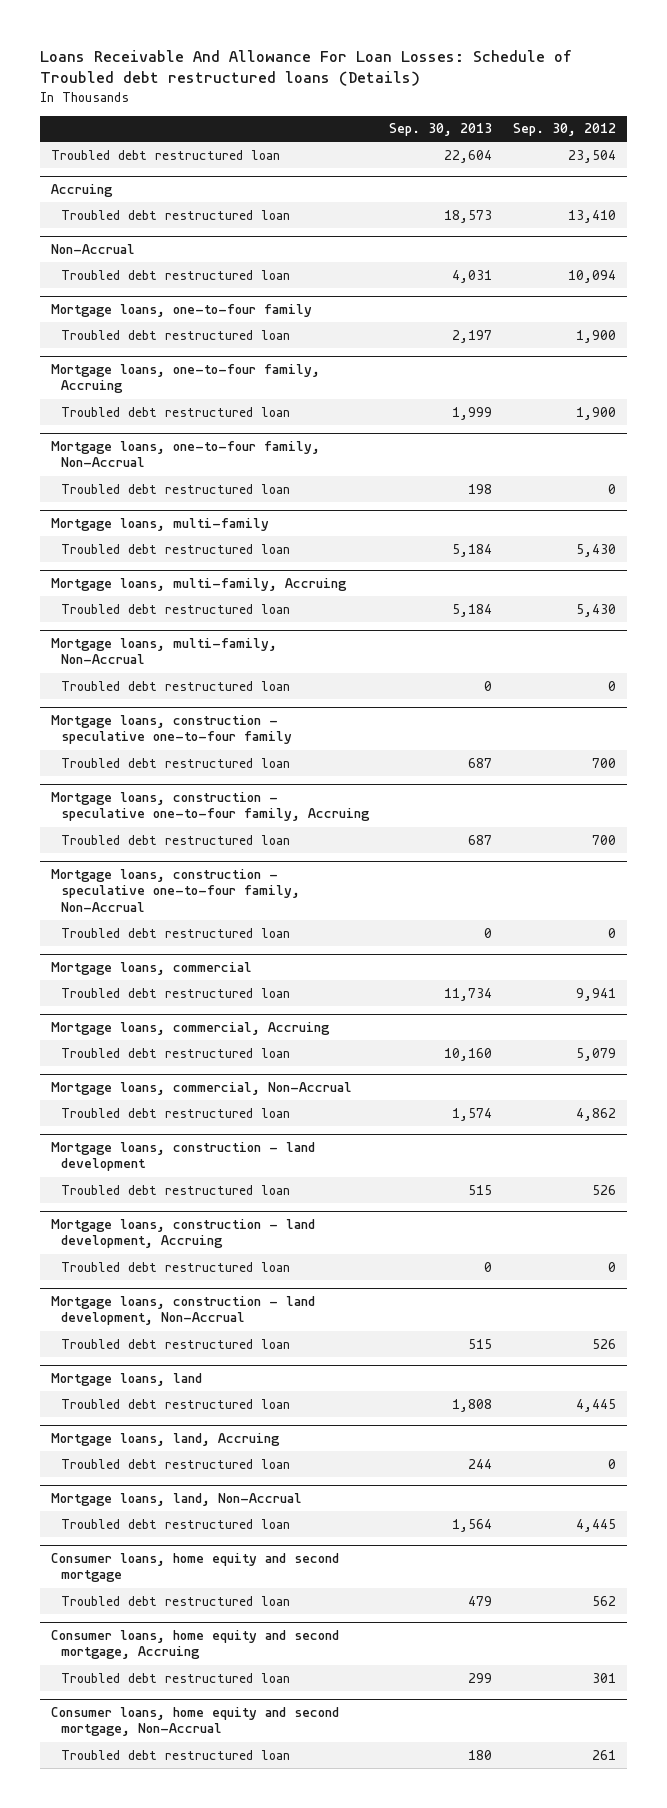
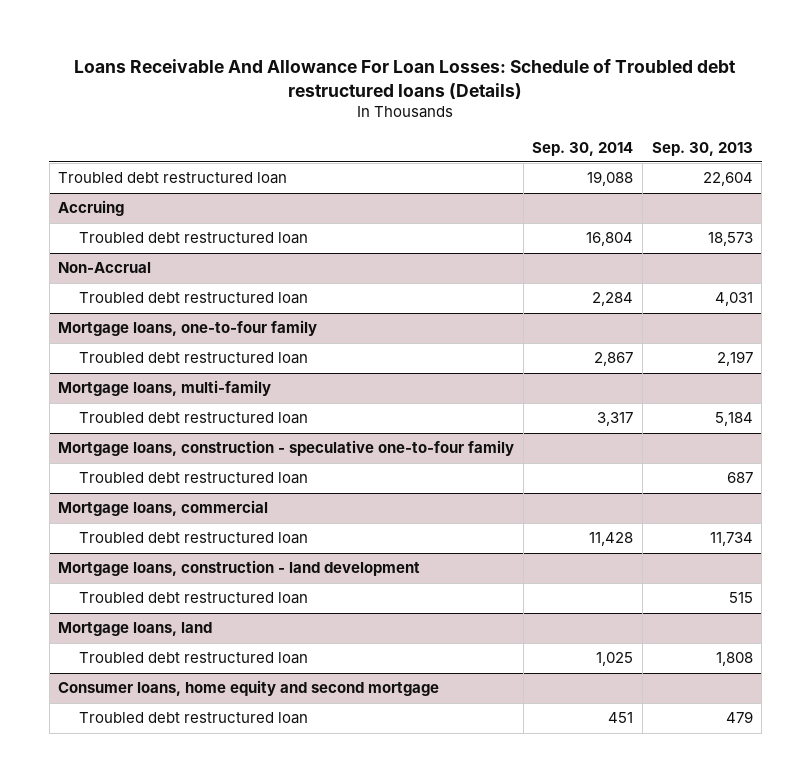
- | Sep. 30, 2013 | Sep. 30, 2012
+ | Sep. 30, 2014 | Sep. 30, 2013
- Mortgage loans, one-to-four family, Accruing
- Troubled debt restructured loan | 1,999 | 1,900
- Mortgage loans, one-to-four family, Non-Accrual
- Troubled debt restructured loan | 198 | 0
- Mortgage loans, multi-family, Accruing
- Troubled debt restructured loan | 5,184 | 5,430
- Mortgage loans, multi-family, Non-Accrual
- Troubled debt restructured loan | 0 | 0
- Mortgage loans, construction - speculative one-to-four family, Accruing
- Troubled debt restructured loan | 687 | 700
- Mortgage loans, construction - speculative one-to-four family, Non-Accrual
- Troubled debt restructured loan | 0 | 0
- Mortgage loans, commercial, Accruing
- Troubled debt restructured loan | 10,160 | 5,079
- Mortgage loans, commercial, Non-Accrual
- Troubled debt restructured loan | 1,574 | 4,862
- Mortgage loans, construction - land development, Accruing
- Troubled debt restructured loan | 0 | 0
- Mortgage loans, construction - land development, Non-Accrual
- Troubled debt restructured loan | 515 | 526
- Mortgage loans, land, Accruing
- Troubled debt restructured loan | 244 | 0
- Mortgage loans, land, Non-Accrual
- Troubled debt restructured loan | 1,564 | 4,445
- Consumer loans, home equity and second mortgage, Accruing
- Troubled debt restructured loan | 299 | 301
- Consumer loans, home equity and second mortgage, Non-Accrual
- Troubled debt restructured loan | 180 | 261

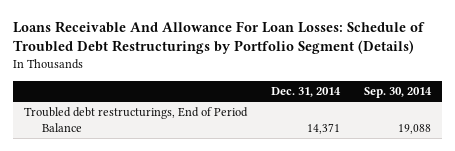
- Loans Receivable And Allowance For Loan Losses: Schedule of Troubled debt restructured loans (Details)
+ Loans Receivable And Allowance For Loan Losses: Schedule of Troubled Debt Restructurings by Portfolio Segment (Details)
- | Sep. 30, 2014 | Sep. 30, 2013
+ | Dec. 31, 2014 | Sep. 30, 2014
- Troubled debt restructured loan | 19,088 | 22,604
- Accruing
- Troubled debt restructured loan | 16,804 | 18,573
- Non-Accrual
- Troubled debt restructured loan | 2,284 | 4,031
- Mortgage loans, one-to-four family
- Troubled debt restructured loan | 2,867 | 2,197
- Mortgage loans, multi-family
- Troubled debt restructured loan | 3,317 | 5,184
- Mortgage loans, construction - speculative one-to-four family
- Troubled debt restructured loan | | 687
- Mortgage loans, commercial
- Troubled debt restructured loan | 11,428 | 11,734
- Mortgage loans, construction - land development
- Troubled debt restructured loan | | 515
- Mortgage loans, land
- Troubled debt restructured loan | 1,025 | 1,808
- Consumer loans, home equity and second mortgage
- Troubled debt restructured loan | 451 | 479
+ Troubled debt restructurings, End of Period Balance | 14,371 | 19,088

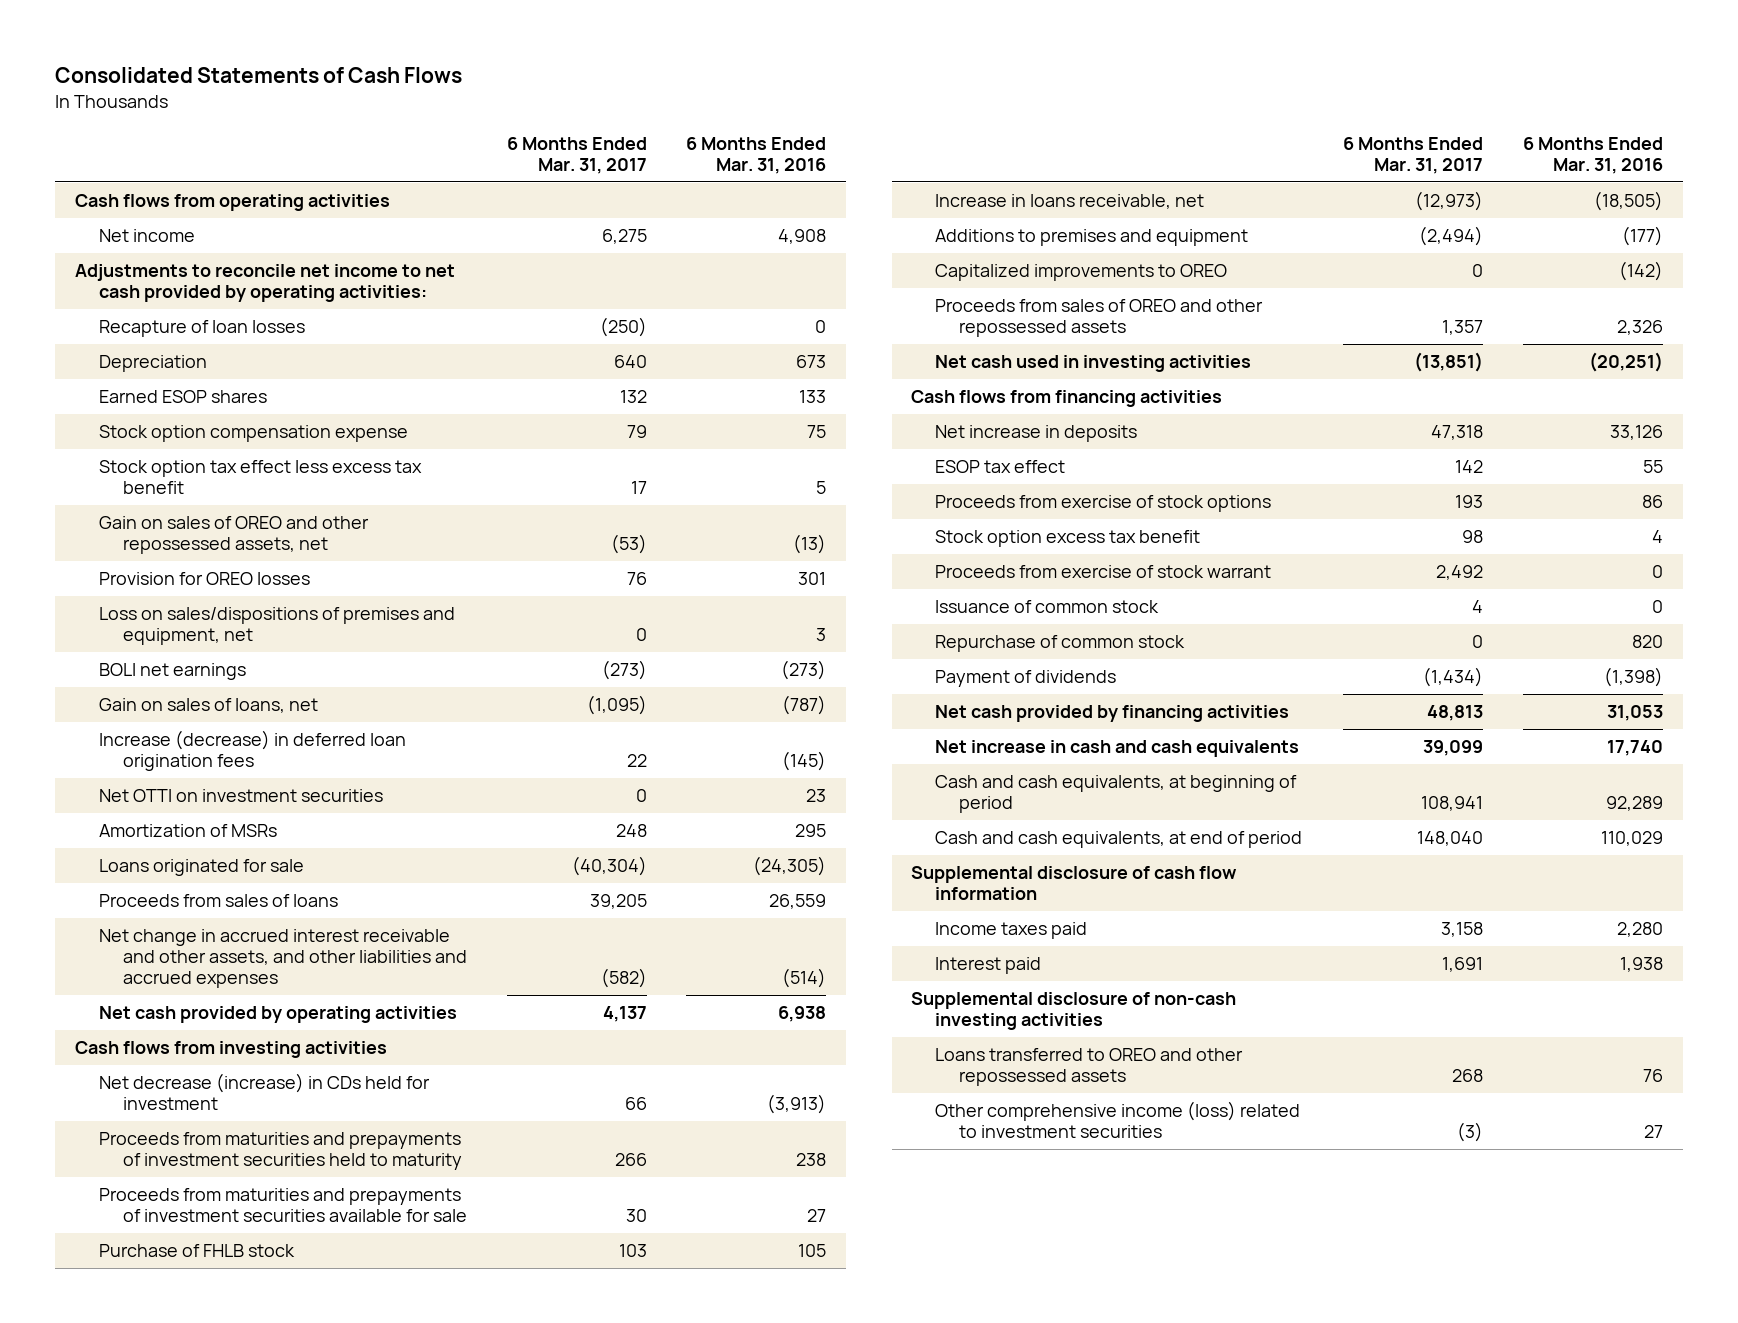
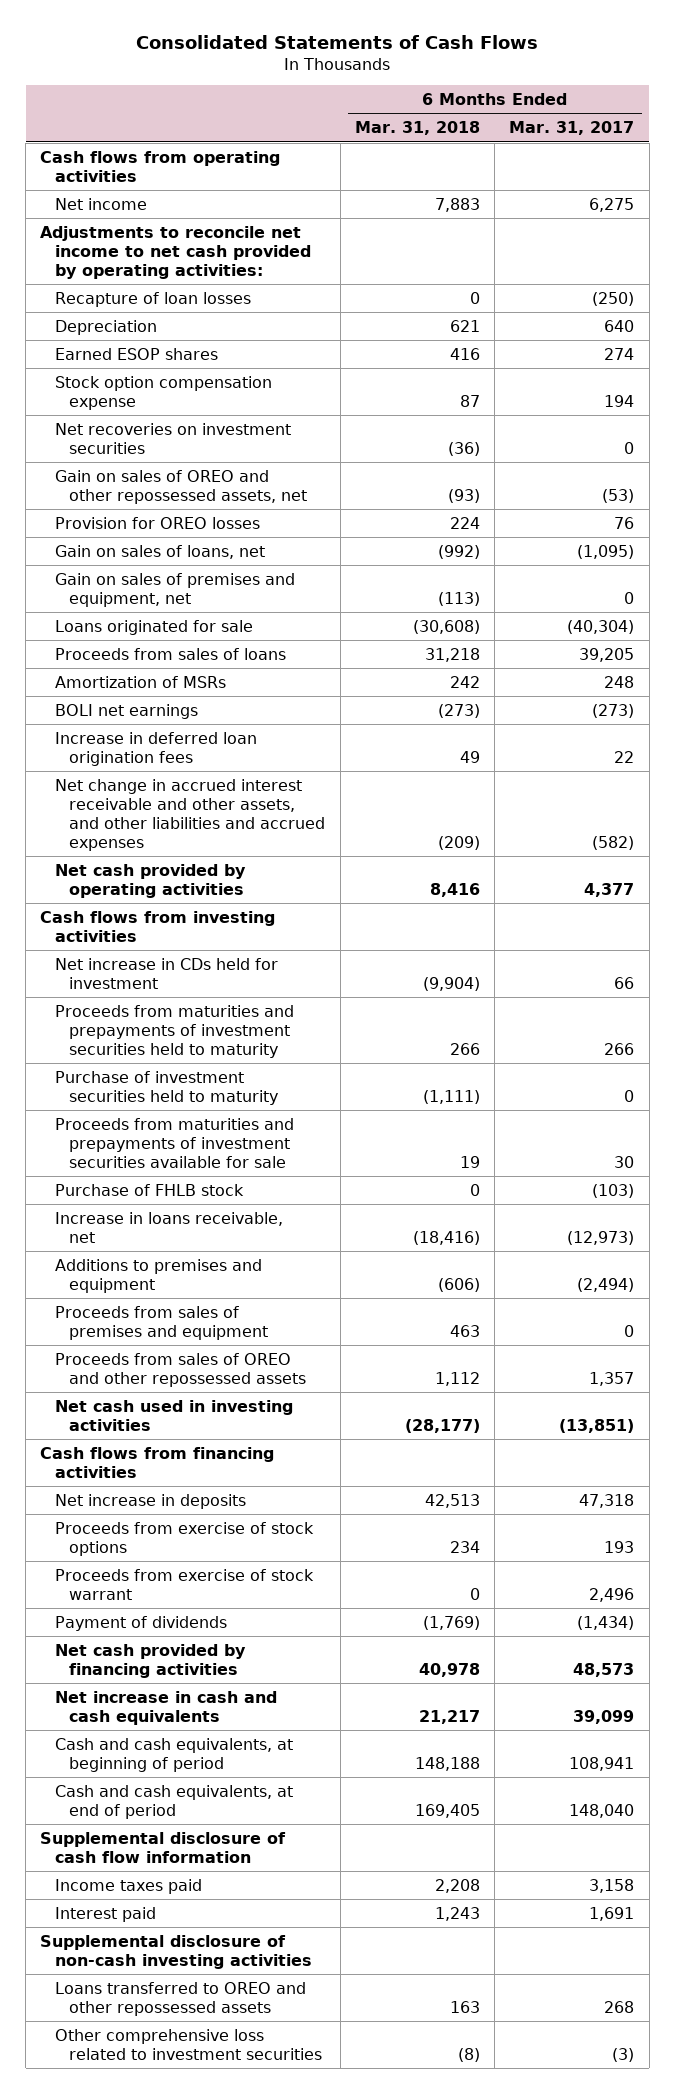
- | 6 Months Ended Mar. 31, 2017 | 6 Months Ended Mar. 31, 2016
+ | 6 Months Ended Mar. 31, 2018 | 6 Months Ended Mar. 31, 2017
- Earned ESOP shares | 132 | 133
- Stock option compensation expense | 79 | 75
- Stock option tax effect less excess tax benefit | 17 | 5
+ Earned ESOP shares | 416 | 274
+ Stock option compensation expense | 87 | 194
+ Net recoveries on investment securities | (36) | 0
- Loss on sales/dispositions of premises and equipment, net | 0 | 3
- Increase (decrease) in deferred loan origination fees | 22 | (145)
- Net OTTI on investment securities | 0 | 23
+ Gain on sales of premises and equipment, net | (113) | 0
moved down: Amortization of MSRs | 242 | 248
moved down: BOLI net earnings | (273) | (273)
+ Increase in deferred loan origination fees | 49 | 22
- Net cash provided by operating activities | 4,137 | 6,938
+ Net cash provided by operating activities | 8,416 | 4,377
- Net decrease (increase) in CDs held for investment | 66 | (3,913)
+ Net increase in CDs held for investment | (9,904) | 66
+ Purchase of investment securities held to maturity | (1,111) | 0
- Purchase of FHLB stock | 103 | 105
+ Purchase of FHLB stock | 0 | (103)
- Capitalized improvements to OREO | 0 | (142)
+ Proceeds from sales of premises and equipment | 463 | 0
- ESOP tax effect | 142 | 55
- Stock option excess tax benefit | 98 | 4
- Proceeds from exercise of stock warrant | 2,492 | 0
- Issuance of common stock | 4 | 0
- Repurchase of common stock | 0 | 820
+ Proceeds from exercise of stock warrant | 0 | 2,496
- Net cash provided by financing activities | 48,813 | 31,053
+ Net cash provided by financing activities | 40,978 | 48,573
- Other comprehensive income (loss) related to investment securities | (3) | 27
+ Other comprehensive loss related to investment securities | (8) | (3)

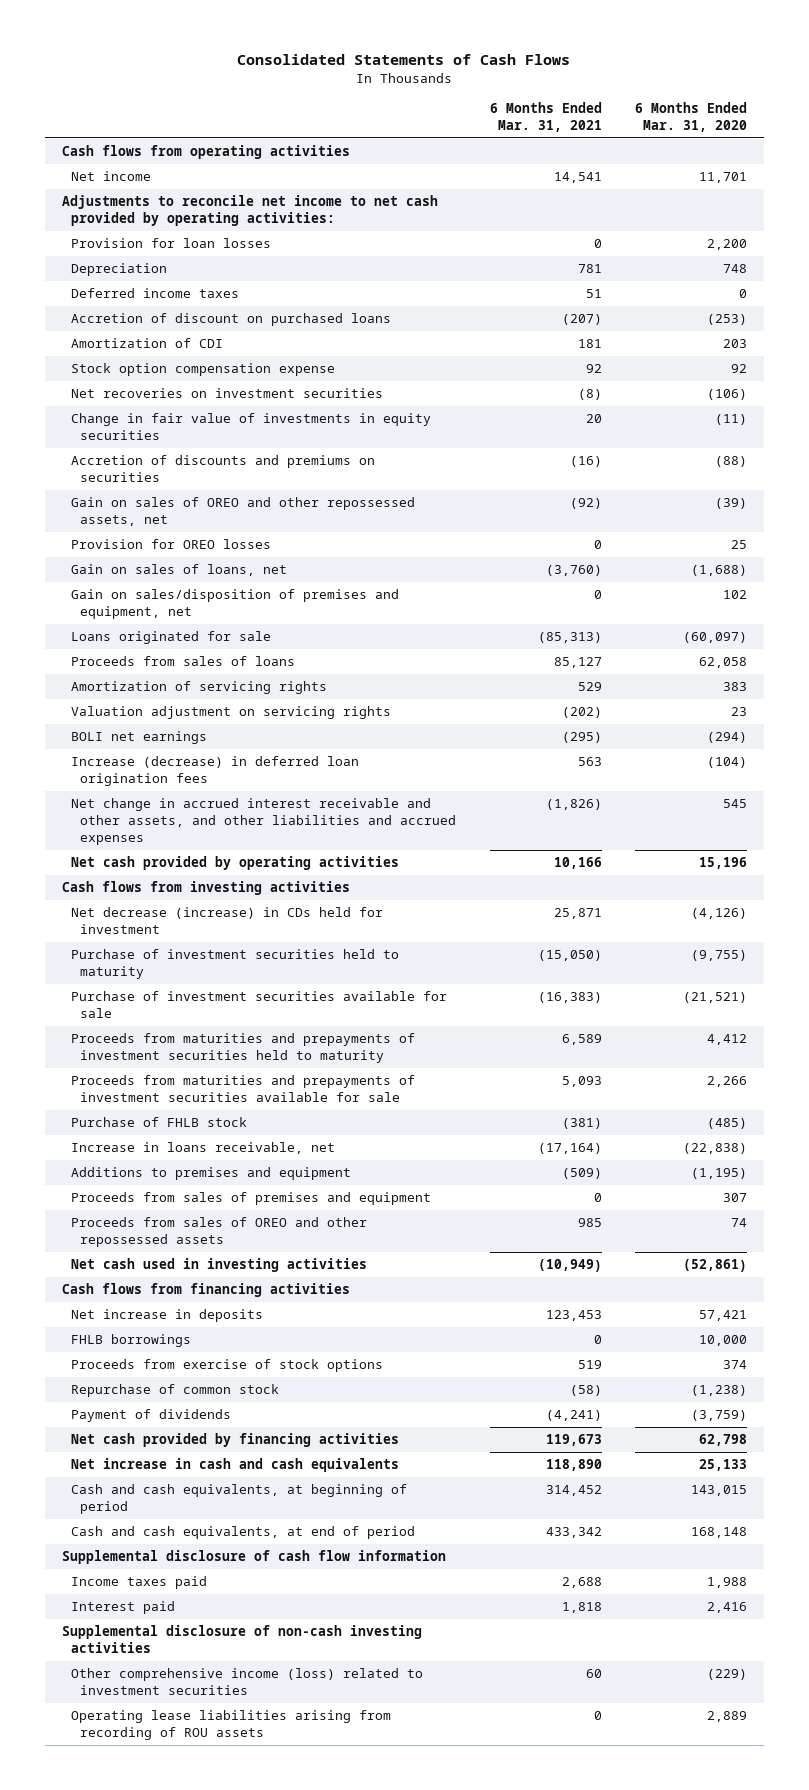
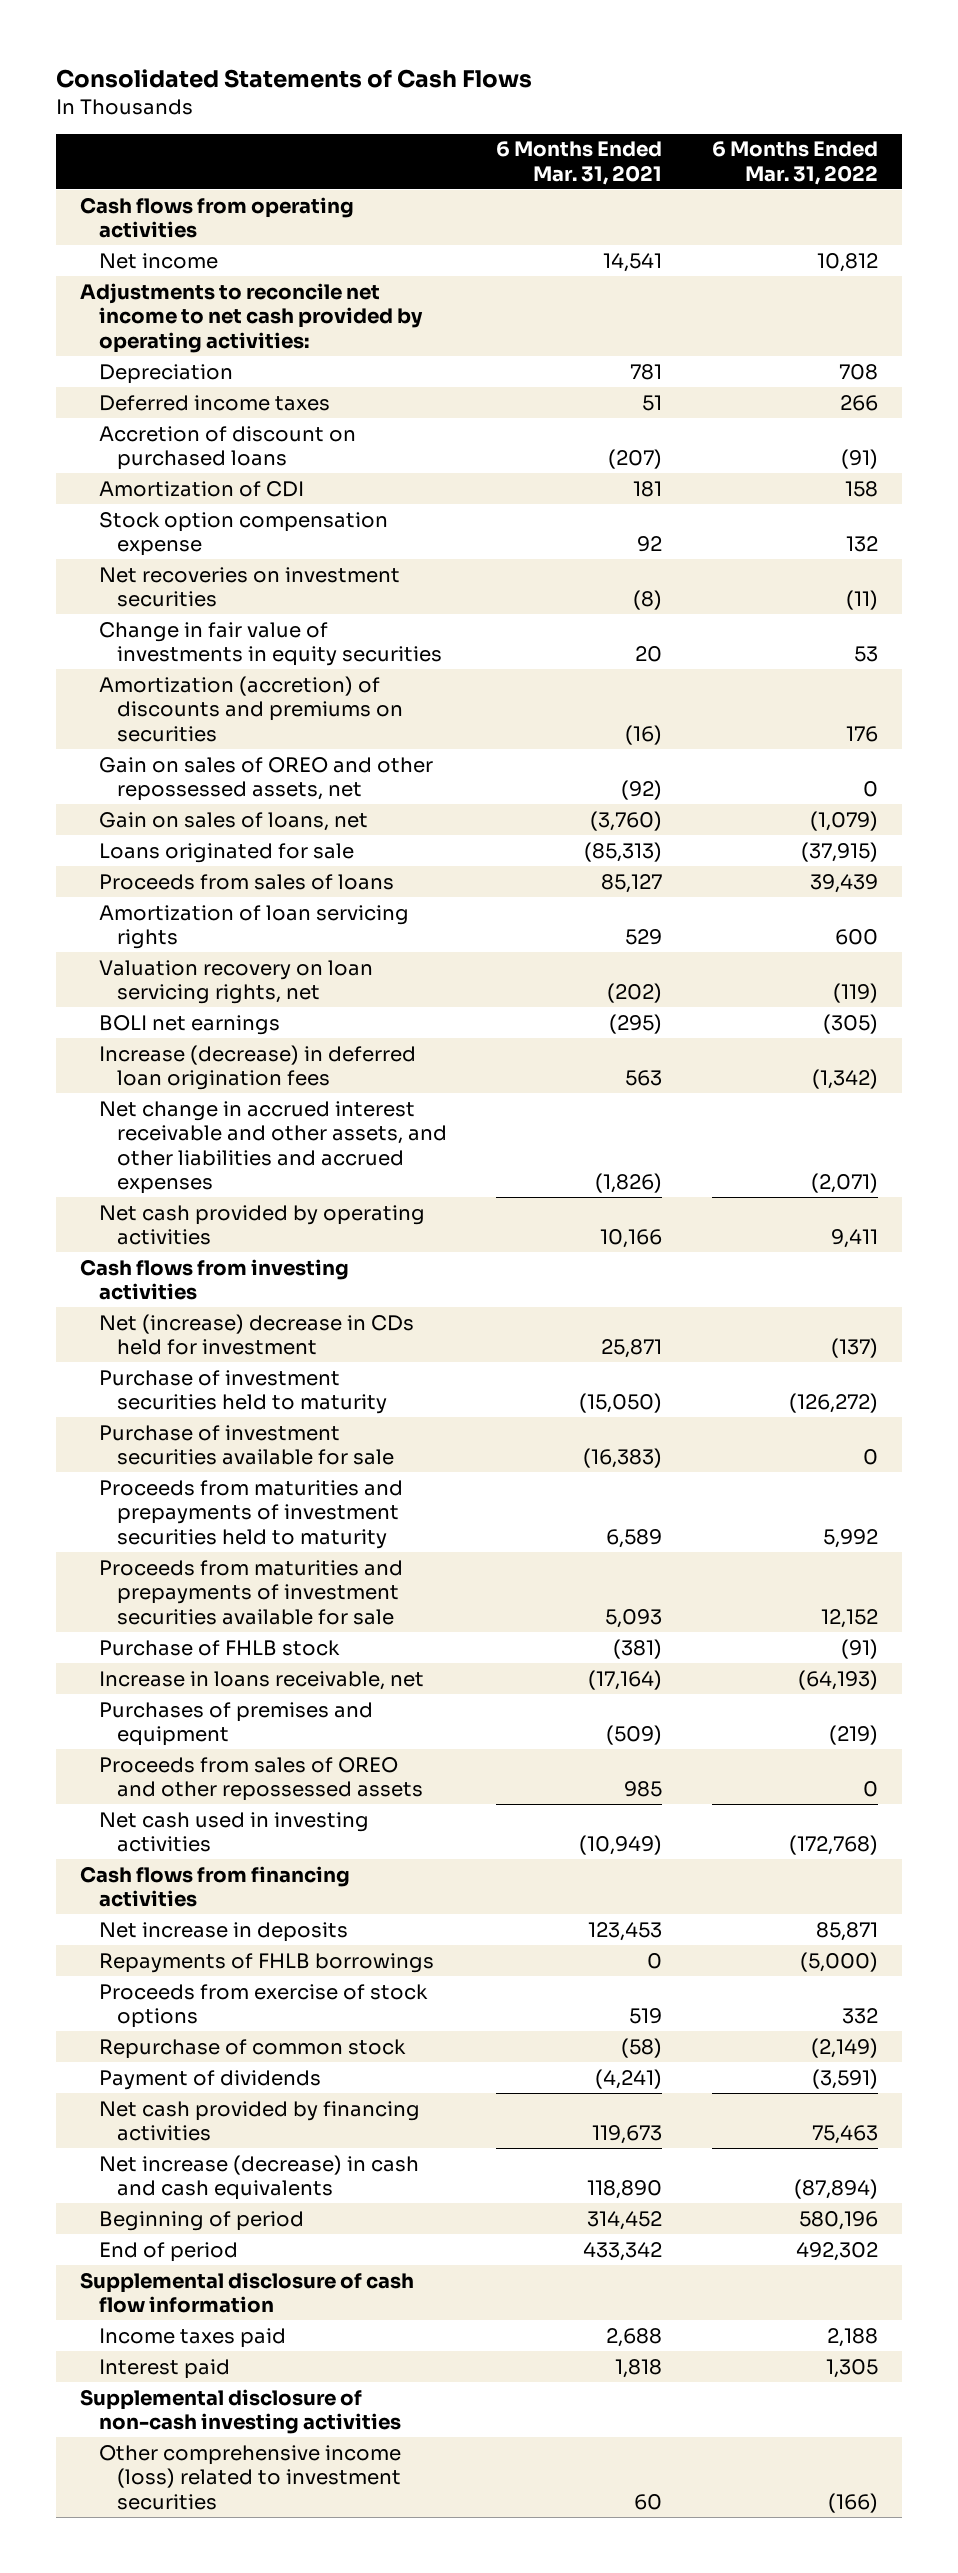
- | 6 Months Ended Mar. 31, 2021 | 6 Months Ended Mar. 31, 2020
+ | 6 Months Ended Mar. 31, 2021 | 6 Months Ended Mar. 31, 2022
- Provision for loan losses | 0 | 2,200
- Accretion of discounts and premiums on securities | (16) | (88)
+ Amortization (accretion) of discounts and premiums on securities | (16) | 176
- Provision for OREO losses | 0 | 25
- Gain on sales/disposition of premises and equipment, net | 0 | 102
- Amortization of servicing rights | 529 | 383
- Valuation adjustment on servicing rights | (202) | 23
+ Amortization of loan servicing rights | 529 | 600
+ Valuation recovery on loan servicing rights, net | (202) | (119)
- Net decrease (increase) in CDs held for investment | 25,871 | (4,126)
+ Net (increase) decrease in CDs held for investment | 25,871 | (137)
- Additions to premises and equipment | (509) | (1,195)
- Proceeds from sales of premises and equipment | 0 | 307
+ Purchases of premises and equipment | (509) | (219)
- FHLB borrowings | 0 | 10,000
+ Repayments of FHLB borrowings | 0 | (5,000)
- Net increase in cash and cash equivalents | 118,890 | 25,133
- Cash and cash equivalents, at beginning of period | 314,452 | 143,015
- Cash and cash equivalents, at end of period | 433,342 | 168,148
+ Net increase (decrease) in cash and cash equivalents | 118,890 | (87,894)
+ Beginning of period | 314,452 | 580,196
+ End of period | 433,342 | 492,302
- Operating lease liabilities arising from recording of ROU assets | 0 | 2,889

